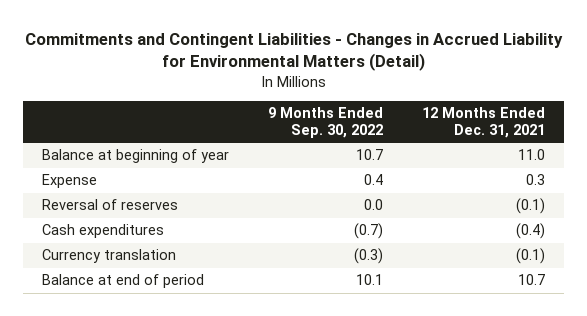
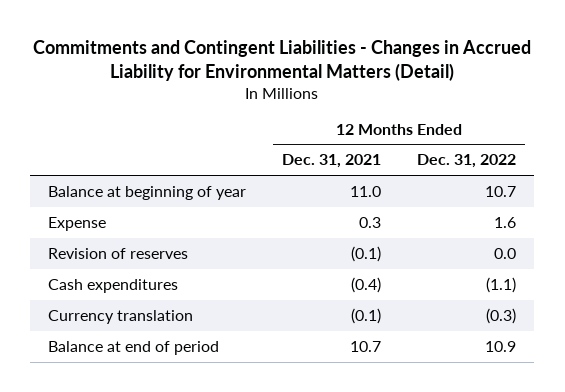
- | 9 Months Ended Sep. 30, 2022 | 12 Months Ended Dec. 31, 2021
+ | 12 Months Ended Dec. 31, 2021 | 12 Months Ended Dec. 31, 2022
- Reversal of reserves | 0.0 | (0.1)
+ Revision of reserves | (0.1) | 0.0

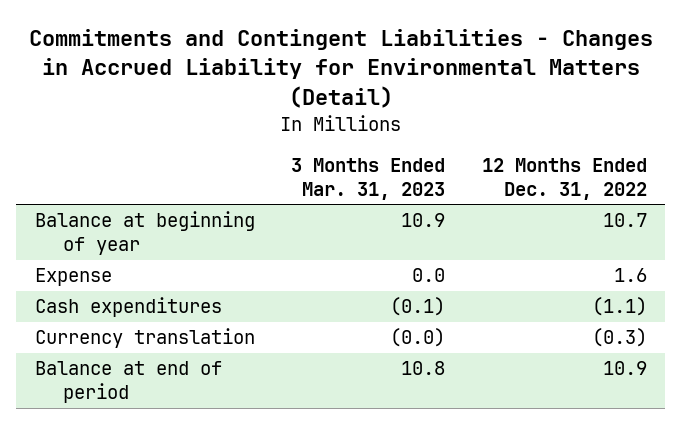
- | 12 Months Ended Dec. 31, 2021 | 12 Months Ended Dec. 31, 2022
+ | 3 Months Ended Mar. 31, 2023 | 12 Months Ended Dec. 31, 2022
- Revision of reserves | (0.1) | 0.0

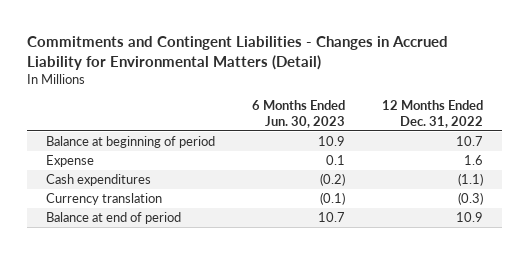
- | 3 Months Ended Mar. 31, 2023 | 12 Months Ended Dec. 31, 2022
+ | 6 Months Ended Jun. 30, 2023 | 12 Months Ended Dec. 31, 2022
- Balance at beginning of year | 10.9 | 10.7
+ Balance at beginning of period | 10.9 | 10.7

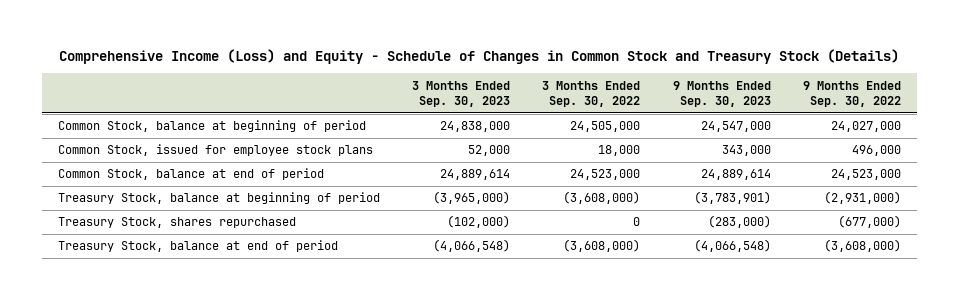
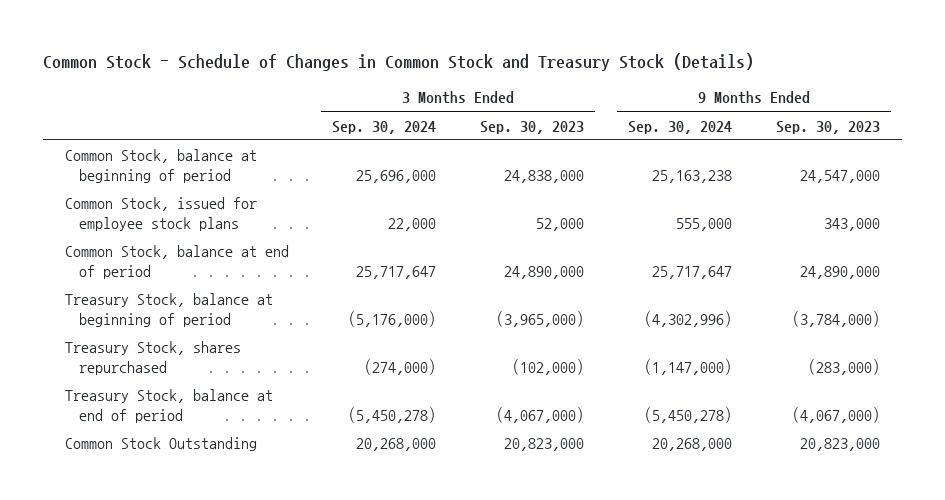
- Comprehensive Income (Loss) and Equity - Schedule of Changes in Common Stock and Treasury Stock (Details)
+ Common Stock - Schedule of Changes in Common Stock and Treasury Stock (Details)
- | 3 Months Ended Sep. 30, 2023 | 3 Months Ended Sep. 30, 2022 | 9 Months Ended Sep. 30, 2023 | 9 Months Ended Sep. 30, 2022
+ | 3 Months Ended Sep. 30, 2024 | 3 Months Ended Sep. 30, 2023 | 9 Months Ended Sep. 30, 2024 | 9 Months Ended Sep. 30, 2023
- Common Stock, balance at end of period | 24,889,614 | 24,523,000 | 24,889,614 | 24,523,000
- Treasury Stock, balance at beginning of period | (3,965,000) | (3,608,000) | (3,783,901) | (2,931,000)
+ Common Stock, balance at end of period | 25,717,647 | 24,890,000 | 25,717,647 | 24,890,000
+ Treasury Stock, balance at beginning of period | (5,176,000) | (3,965,000) | (4,302,996) | (3,784,000)
- Treasury Stock, balance at end of period | (4,066,548) | (3,608,000) | (4,066,548) | (3,608,000)
+ Treasury Stock, balance at end of period | (5,450,278) | (4,067,000) | (5,450,278) | (4,067,000)
+ Common Stock Outstanding | 20,268,000 | 20,823,000 | 20,268,000 | 20,823,000

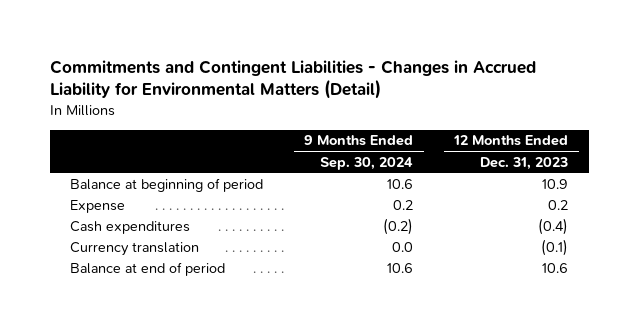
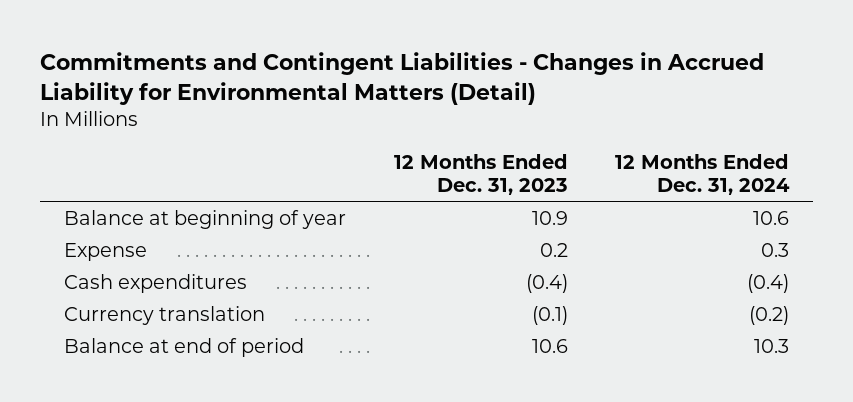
- | 9 Months Ended Sep. 30, 2024 | 12 Months Ended Dec. 31, 2023
+ | 12 Months Ended Dec. 31, 2023 | 12 Months Ended Dec. 31, 2024
- Balance at beginning of period | 10.6 | 10.9
+ Balance at beginning of year | 10.9 | 10.6

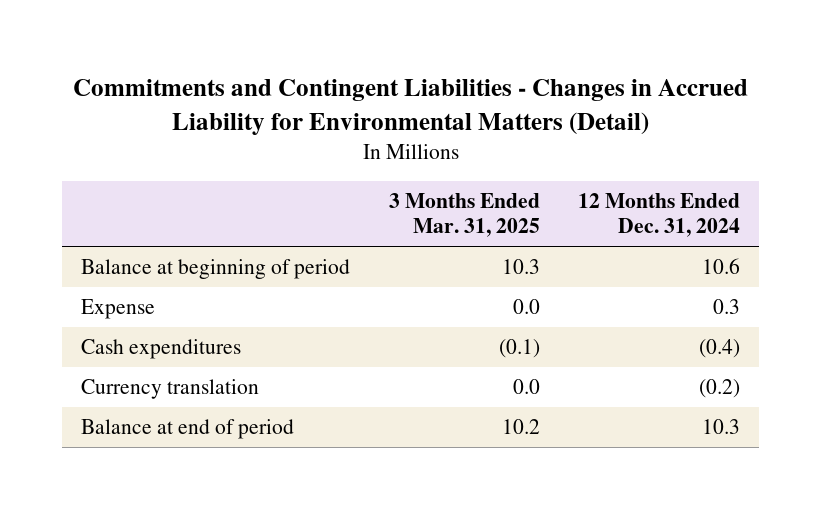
- | 12 Months Ended Dec. 31, 2023 | 12 Months Ended Dec. 31, 2024
+ | 3 Months Ended Mar. 31, 2025 | 12 Months Ended Dec. 31, 2024
- Balance at beginning of year | 10.9 | 10.6
+ Balance at beginning of period | 10.3 | 10.6

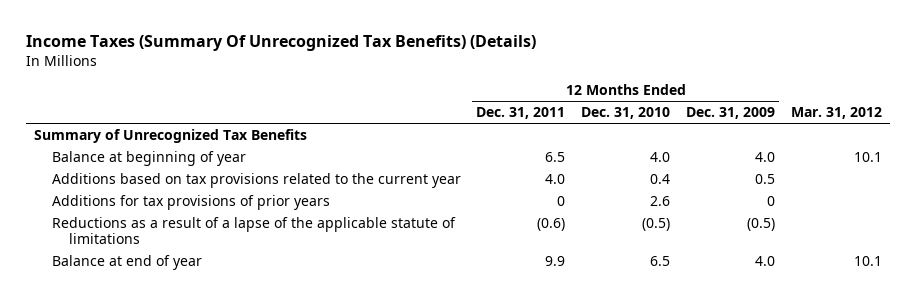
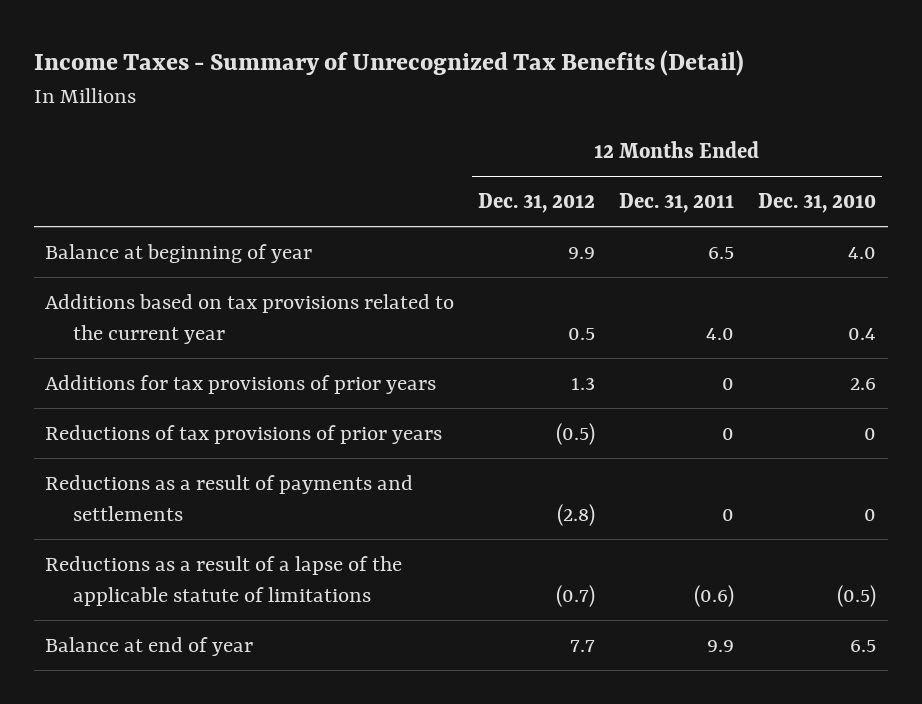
- Income Taxes (Summary Of Unrecognized Tax Benefits) (Details)
+ Income Taxes - Summary of Unrecognized Tax Benefits (Detail)
- | 12 Months Ended Dec. 31, 2011 | 12 Months Ended Dec. 31, 2010 | 12 Months Ended Dec. 31, 2009 | Mar. 31, 2012
+ | 12 Months Ended Dec. 31, 2012 | 12 Months Ended Dec. 31, 2011 | 12 Months Ended Dec. 31, 2010
- Summary of Unrecognized Tax Benefits
+ Reductions of tax provisions of prior years | (0.5) | 0 | 0
+ Reductions as a result of payments and settlements | (2.8) | 0 | 0

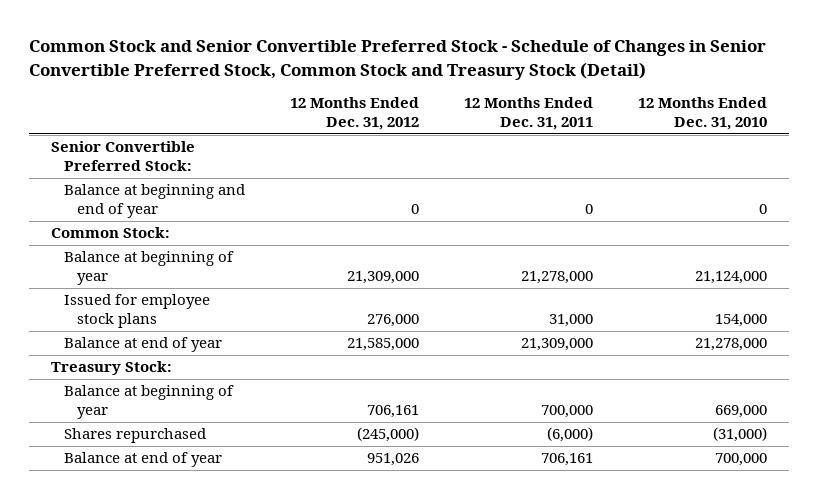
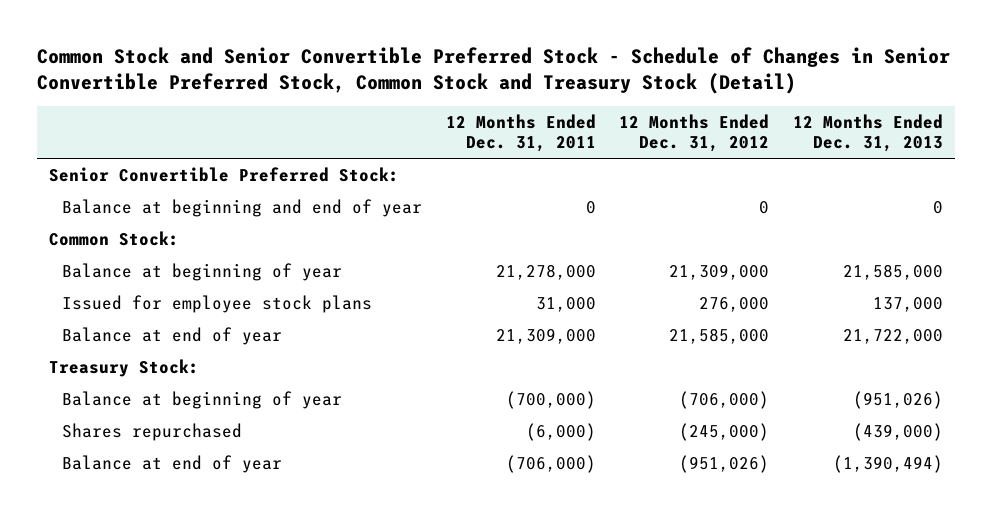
- | 12 Months Ended Dec. 31, 2012 | 12 Months Ended Dec. 31, 2011 | 12 Months Ended Dec. 31, 2010
+ | 12 Months Ended Dec. 31, 2011 | 12 Months Ended Dec. 31, 2012 | 12 Months Ended Dec. 31, 2013
- Balance at beginning of year | 706,161 | 700,000 | 669,000
+ Balance at beginning of year | (700,000) | (706,000) | (951,026)
- Balance at end of year | 951,026 | 706,161 | 700,000
+ Balance at end of year | (706,000) | (951,026) | (1,390,494)

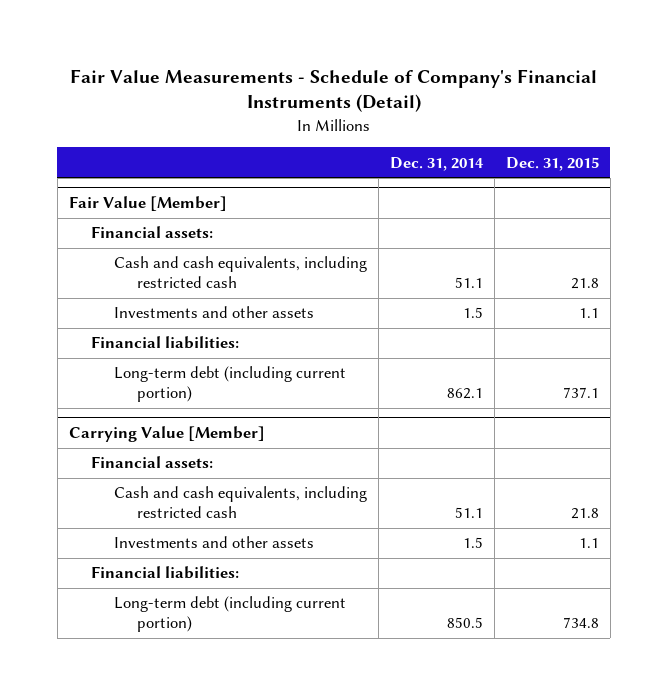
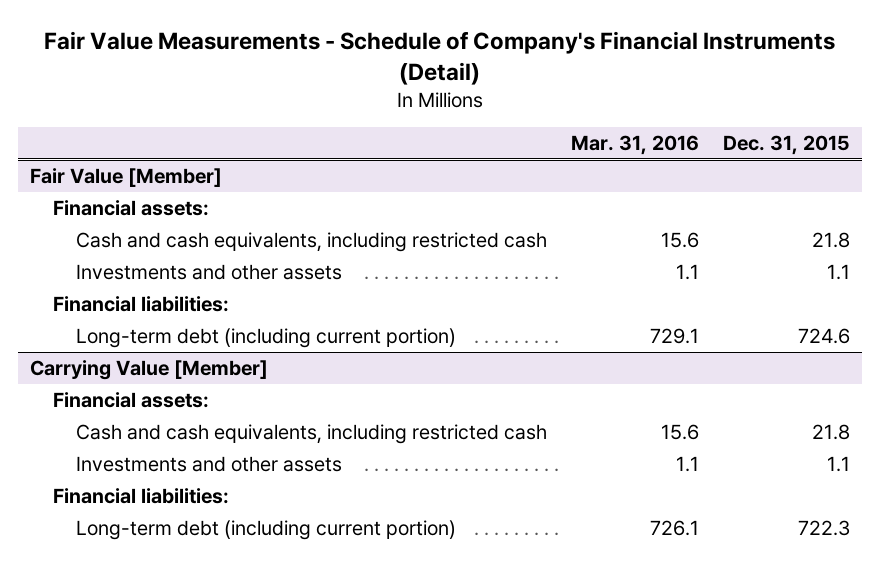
- | Dec. 31, 2014 | Dec. 31, 2015
+ | Mar. 31, 2016 | Dec. 31, 2015
@ Fair Value [Member]
- Long-term debt (including current portion) | 862.1 | 737.1
+ Long-term debt (including current portion) | 729.1 | 724.6
@ Carrying Value [Member]
- Long-term debt (including current portion) | 850.5 | 734.8
+ Long-term debt (including current portion) | 726.1 | 722.3

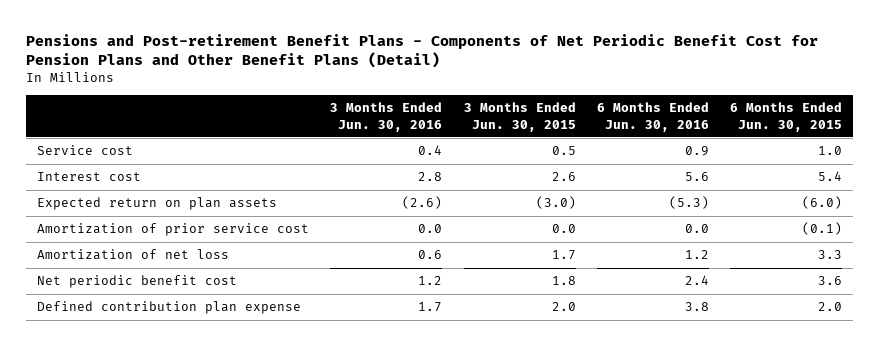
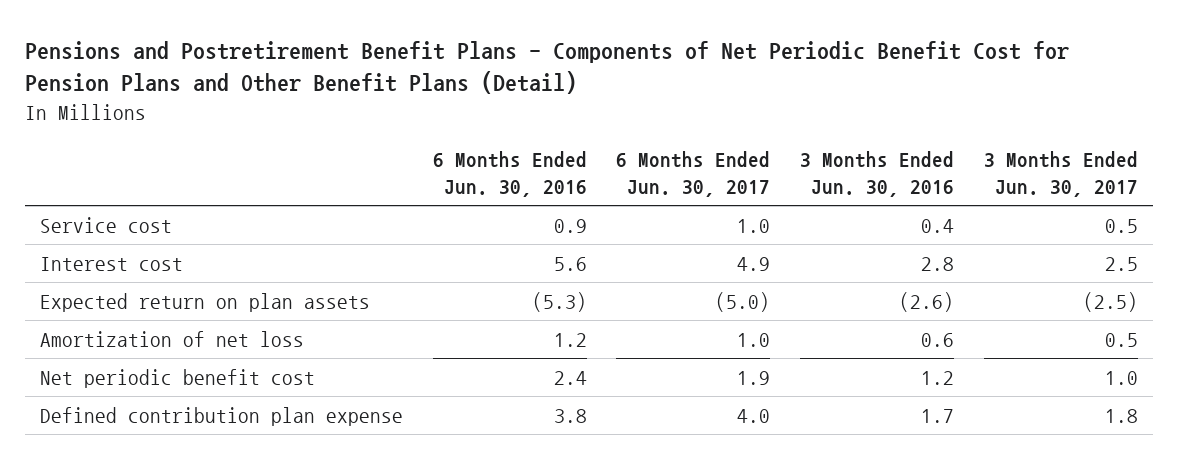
- Pensions and Post-retirement Benefit Plans - Components of Net Periodic Benefit Cost for Pension Plans and Other Benefit Plans (Detail)
+ Pensions and Postretirement Benefit Plans - Components of Net Periodic Benefit Cost for Pension Plans and Other Benefit Plans (Detail)
- | 3 Months Ended Jun. 30, 2016 | 3 Months Ended Jun. 30, 2015 | 6 Months Ended Jun. 30, 2016 | 6 Months Ended Jun. 30, 2015
+ | 6 Months Ended Jun. 30, 2016 | 6 Months Ended Jun. 30, 2017 | 3 Months Ended Jun. 30, 2016 | 3 Months Ended Jun. 30, 2017
- Amortization of prior service cost | 0.0 | 0.0 | 0.0 | (0.1)

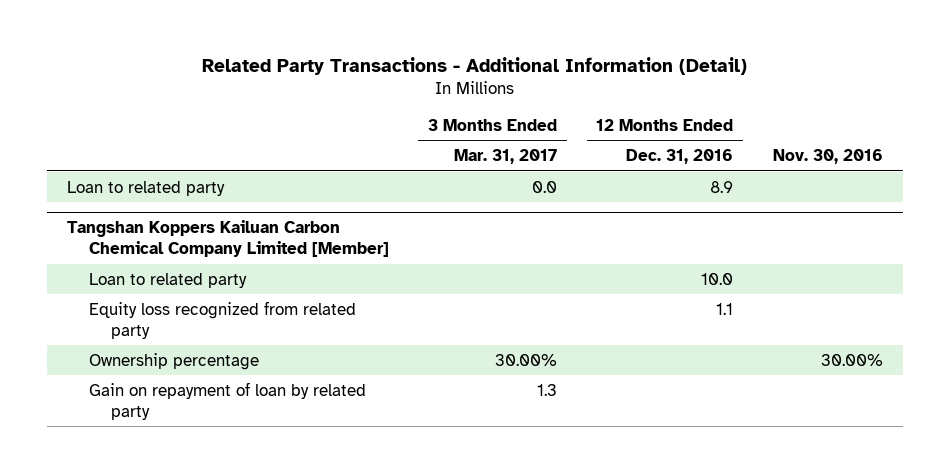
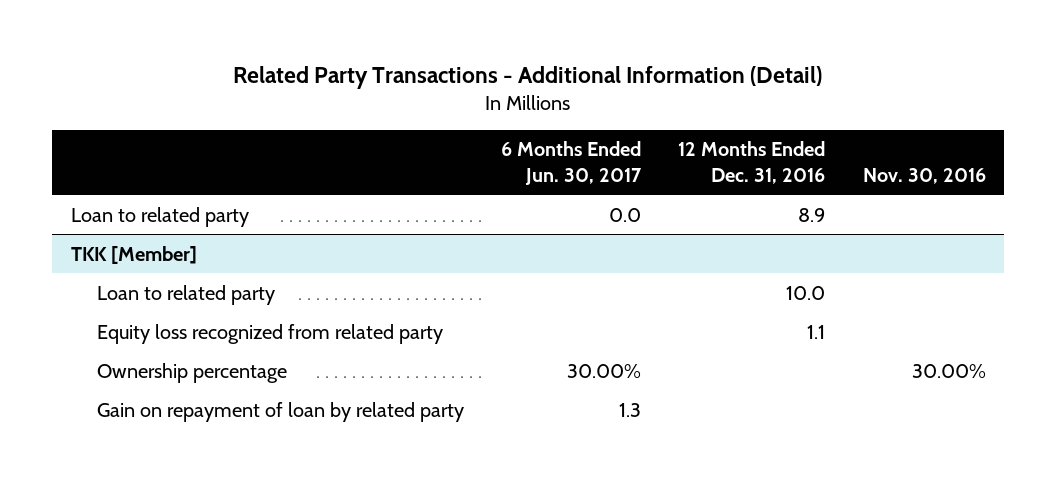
- | 3 Months Ended Mar. 31, 2017 | 12 Months Ended Dec. 31, 2016 | Nov. 30, 2016
+ | 6 Months Ended Jun. 30, 2017 | 12 Months Ended Dec. 31, 2016 | Nov. 30, 2016
- Tangshan Koppers Kailuan Carbon Chemical Company Limited [Member]
+ TKK [Member]

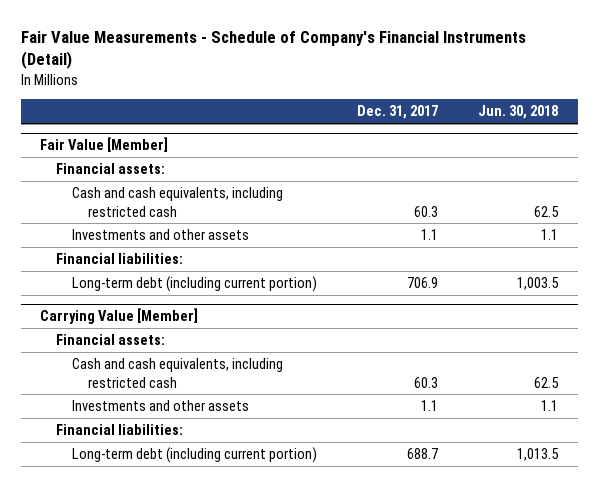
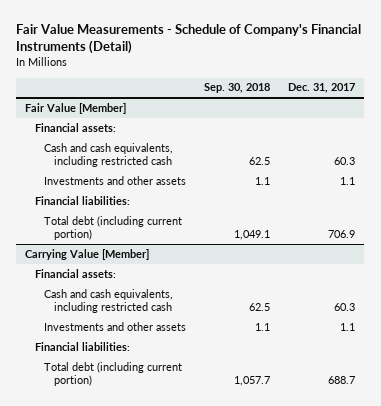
- | Dec. 31, 2017 | Jun. 30, 2018
+ | Sep. 30, 2018 | Dec. 31, 2017
@ Fair Value [Member]
- Long-term debt (including current portion) | 706.9 | 1,003.5
+ Total debt (including current portion) | 1,049.1 | 706.9
@ Carrying Value [Member]
- Long-term debt (including current portion) | 688.7 | 1,013.5
+ Total debt (including current portion) | 1,057.7 | 688.7

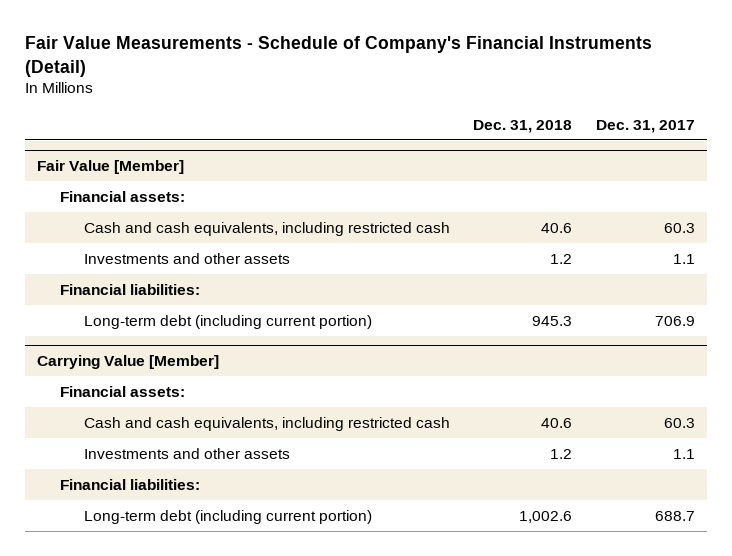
- | Sep. 30, 2018 | Dec. 31, 2017
+ | Dec. 31, 2018 | Dec. 31, 2017
@ Fair Value [Member]
- Total debt (including current portion) | 1,049.1 | 706.9
+ Long-term debt (including current portion) | 945.3 | 706.9
@ Carrying Value [Member]
- Total debt (including current portion) | 1,057.7 | 688.7
+ Long-term debt (including current portion) | 1,002.6 | 688.7

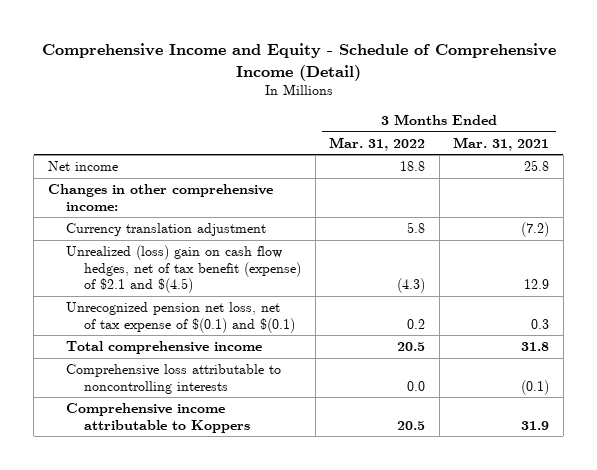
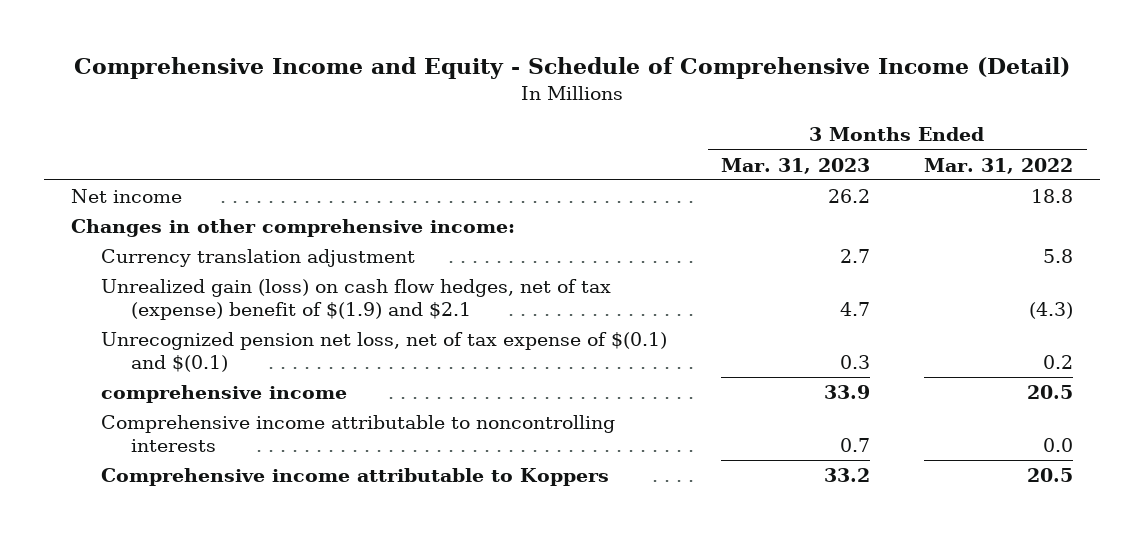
- | 3 Months Ended Mar. 31, 2022 | 3 Months Ended Mar. 31, 2021
+ | 3 Months Ended Mar. 31, 2023 | 3 Months Ended Mar. 31, 2022
- Unrealized (loss) gain on cash flow hedges, net of tax benefit (expense) of $2.1 and $(4.5) | (4.3) | 12.9
+ Unrealized gain (loss) on cash flow hedges, net of tax (expense) benefit of $(1.9) and $2.1 | 4.7 | (4.3)
- Total comprehensive income | 20.5 | 31.8
- Comprehensive loss attributable to noncontrolling interests | 0.0 | (0.1)
+ comprehensive income | 33.9 | 20.5
+ Comprehensive income attributable to noncontrolling interests | 0.7 | 0.0

